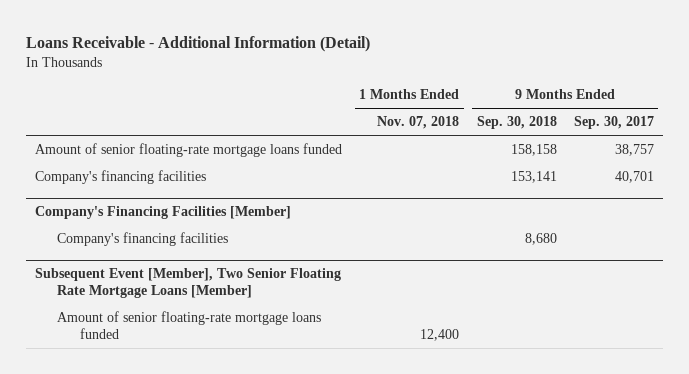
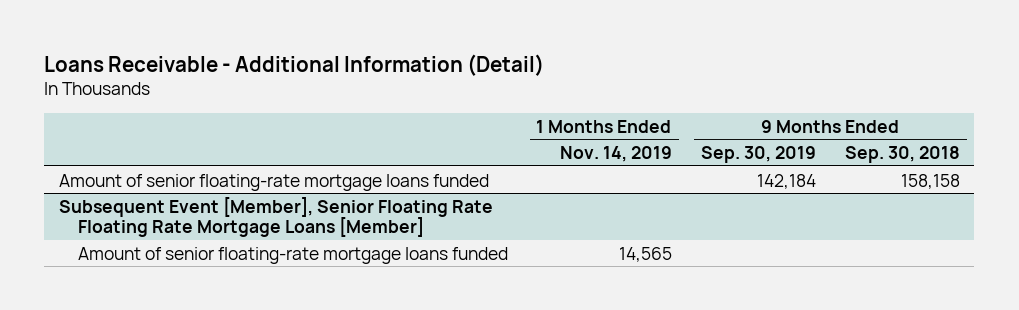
- | 1 Months Ended Nov. 07, 2018 | 9 Months Ended Sep. 30, 2018 | 9 Months Ended Sep. 30, 2017
+ | 1 Months Ended Nov. 14, 2019 | 9 Months Ended Sep. 30, 2019 | 9 Months Ended Sep. 30, 2018
- Company's financing facilities | | 153,141 | 40,701
- Company's Financing Facilities [Member]
- Company's financing facilities | | 8,680 |
- Subsequent Event [Member], Two Senior Floating Rate Mortgage Loans [Member]
+ Subsequent Event [Member], Senior Floating Rate Floating Rate Mortgage Loans [Member]

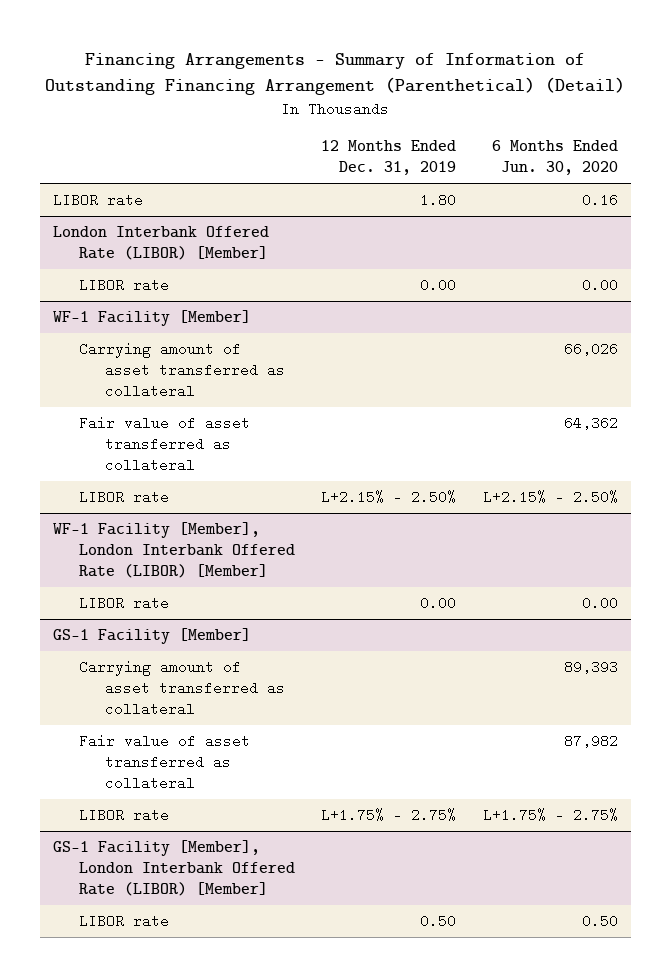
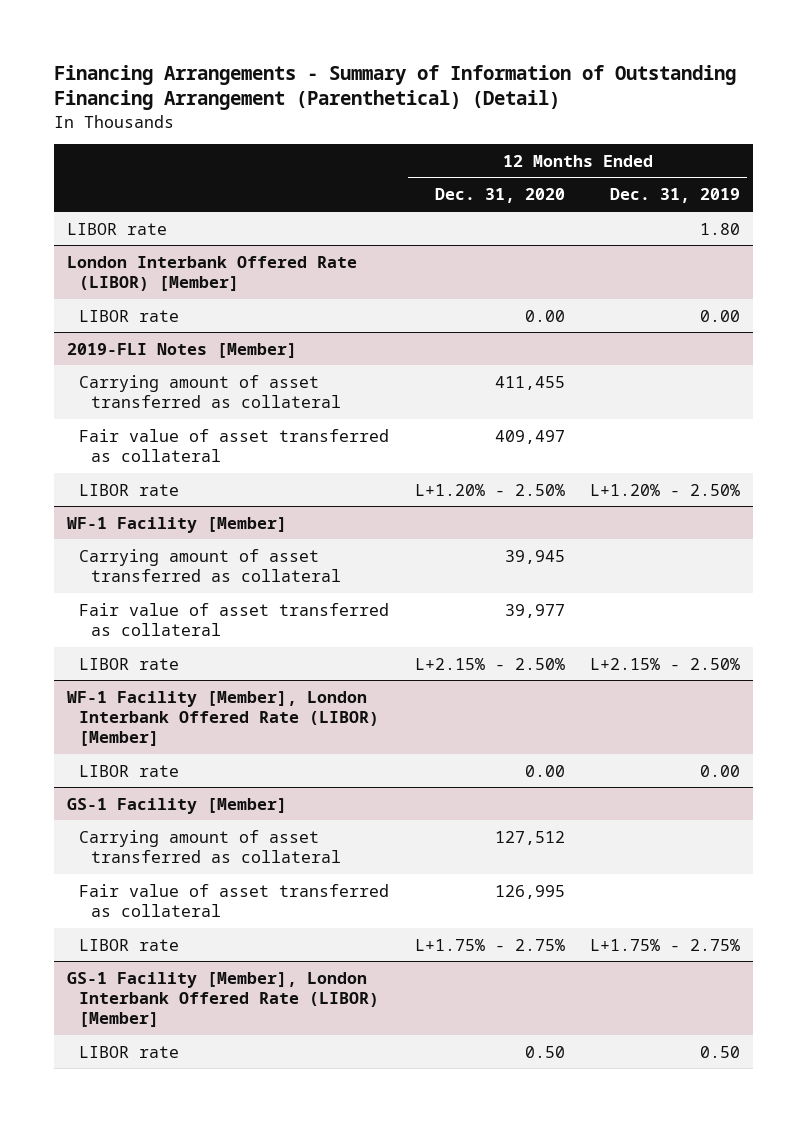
- | 12 Months Ended Dec. 31, 2019 | 6 Months Ended Jun. 30, 2020
+ | 12 Months Ended Dec. 31, 2020 | 12 Months Ended Dec. 31, 2019
+ 2019-FLI Notes [Member]
+ Carrying amount of asset transferred as collateral | 411,455 |
+ Fair value of asset transferred as collateral | 409,497 |
+ LIBOR rate | L+1.20% - 2.50% | L+1.20% - 2.50%

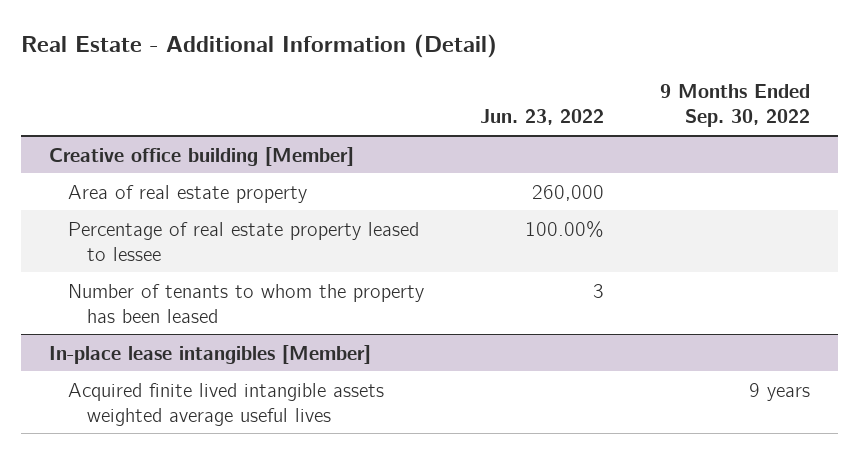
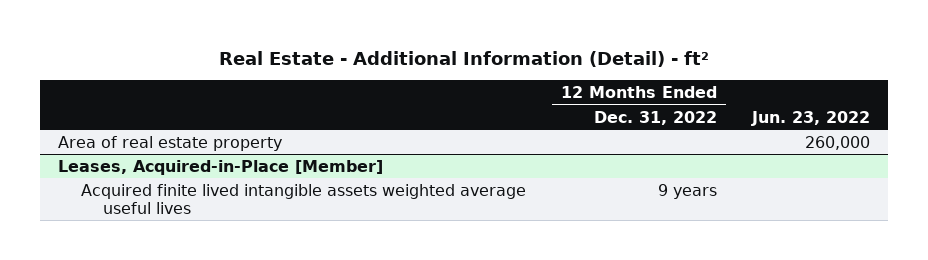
- Real Estate - Additional Information (Detail)
+ Real Estate - Additional Information (Detail) - ft²
- | Jun. 23, 2022 | 9 Months Ended Sep. 30, 2022
+ | 12 Months Ended Dec. 31, 2022 | Jun. 23, 2022
- Creative office building [Member]
- Percentage of real estate property leased to lessee | 100.00% |
- Number of tenants to whom the property has been leased | 3 |
- In-place lease intangibles [Member]
+ Leases, Acquired-in-Place [Member]

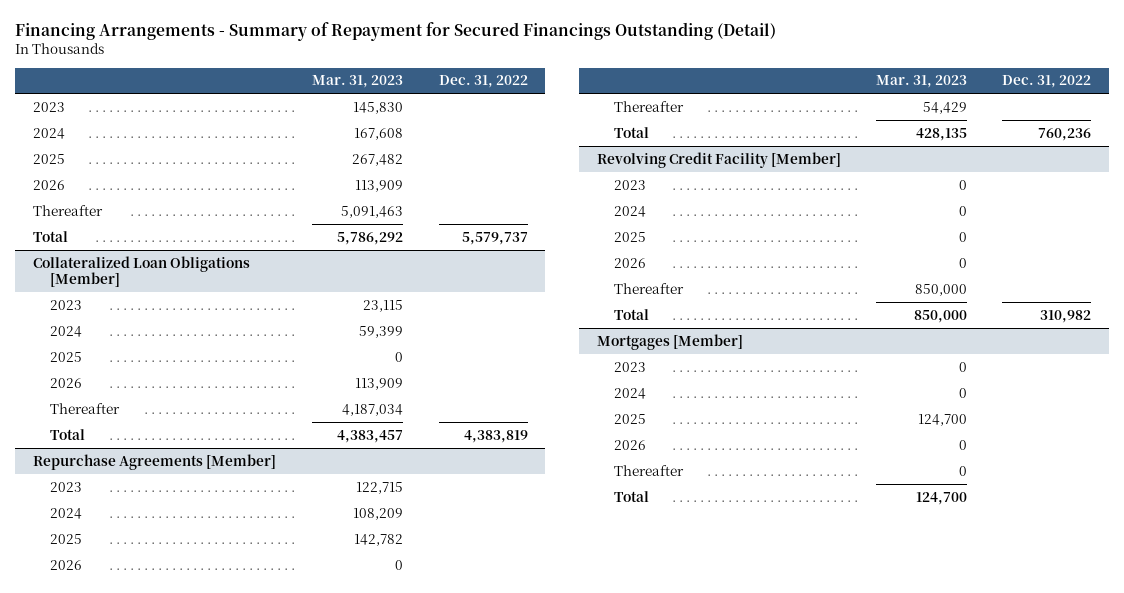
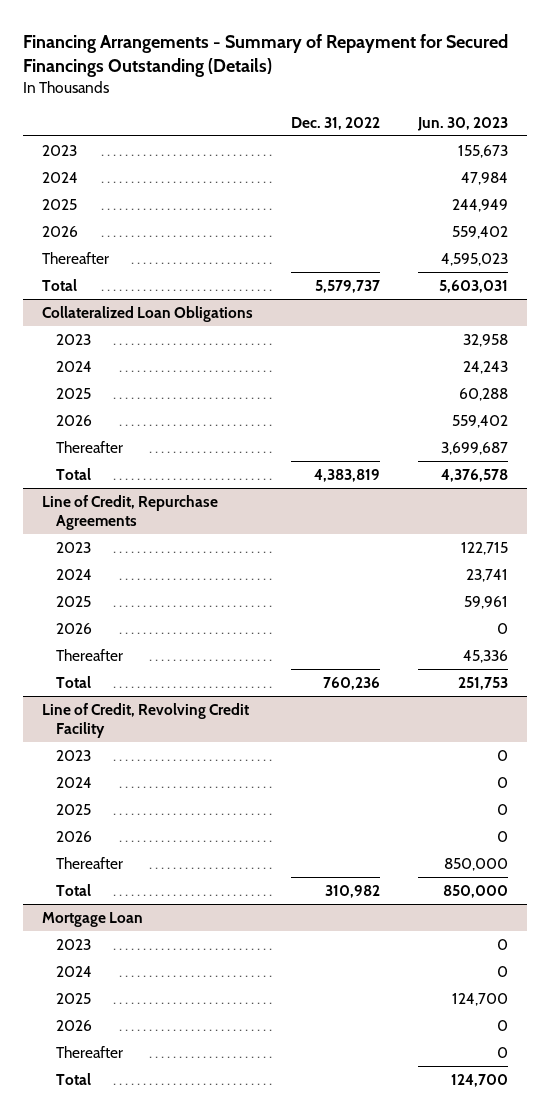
- Financing Arrangements - Summary of Repayment for Secured Financings Outstanding (Detail)
+ Financing Arrangements - Summary of Repayment for Secured Financings Outstanding (Details)
- | Mar. 31, 2023 | Dec. 31, 2022
+ | Dec. 31, 2022 | Jun. 30, 2023
- Collateralized Loan Obligations [Member]
+ Collateralized Loan Obligations
- Repurchase Agreements [Member]
+ Line of Credit, Repurchase Agreements
- Revolving Credit Facility [Member]
+ Line of Credit, Revolving Credit Facility
- Mortgages [Member]
+ Mortgage Loan

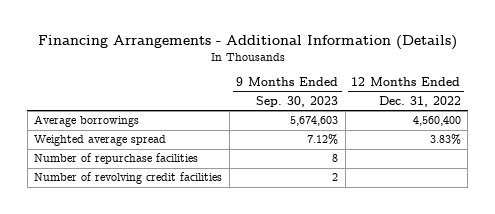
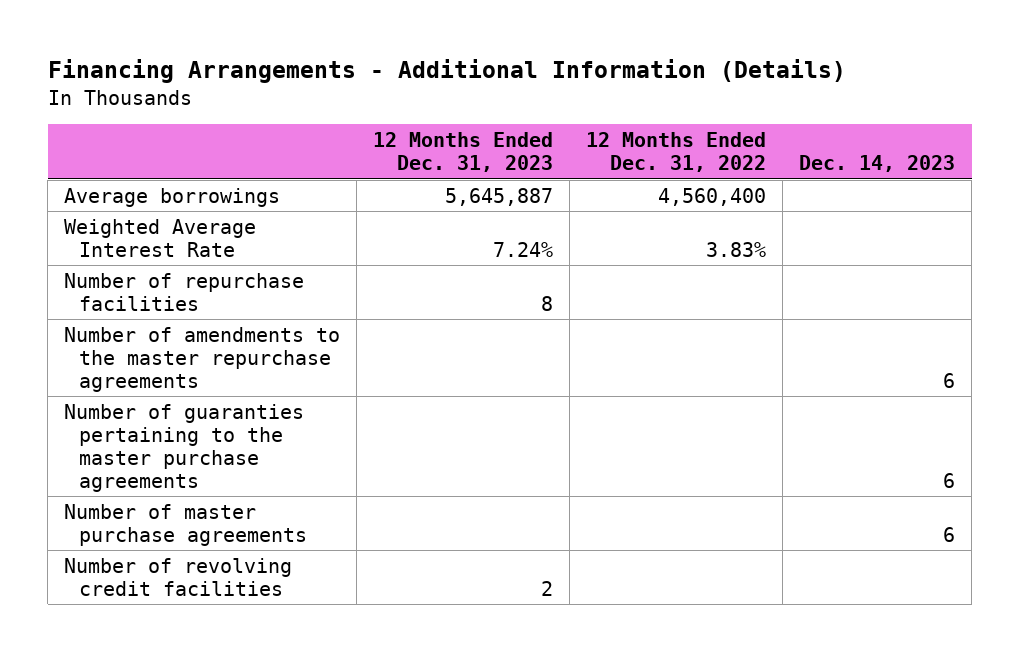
- | 9 Months Ended Sep. 30, 2023 | 12 Months Ended Dec. 31, 2022
+ | 12 Months Ended Dec. 31, 2023 | 12 Months Ended Dec. 31, 2022 | Dec. 14, 2023
- Weighted average spread | 7.12% | 3.83%
+ Weighted Average Interest Rate | 7.24% | 3.83% |
+ Number of amendments to the master repurchase agreements | | | 6
+ Number of guaranties pertaining to the master purchase agreements | | | 6
+ Number of master purchase agreements | | | 6

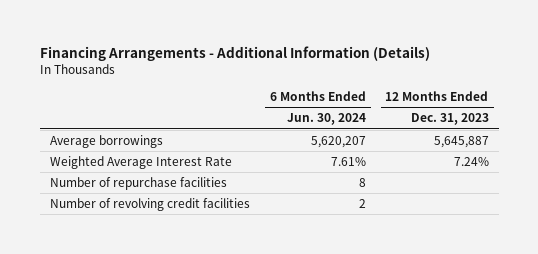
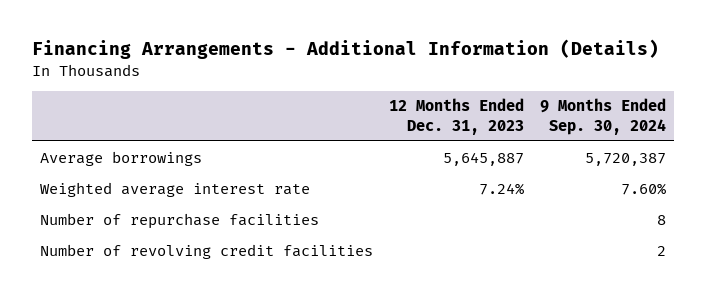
- | 6 Months Ended Jun. 30, 2024 | 12 Months Ended Dec. 31, 2023
+ | 12 Months Ended Dec. 31, 2023 | 9 Months Ended Sep. 30, 2024
- Weighted Average Interest Rate | 7.61% | 7.24%
+ Weighted average interest rate | 7.24% | 7.60%

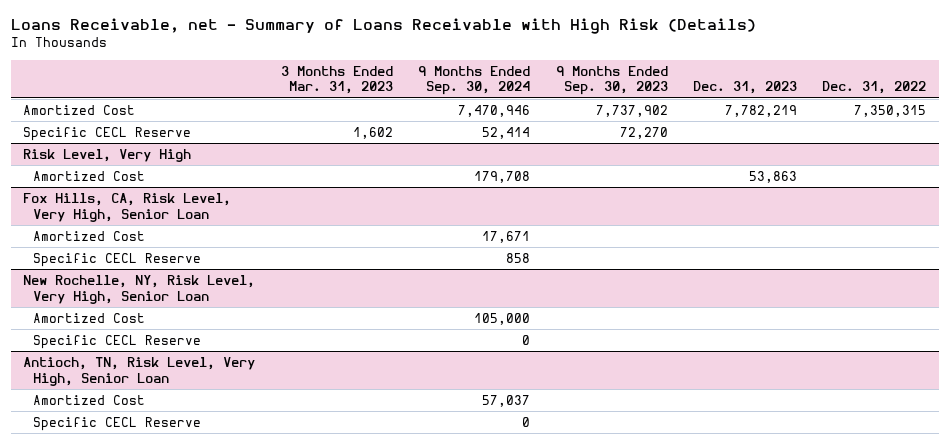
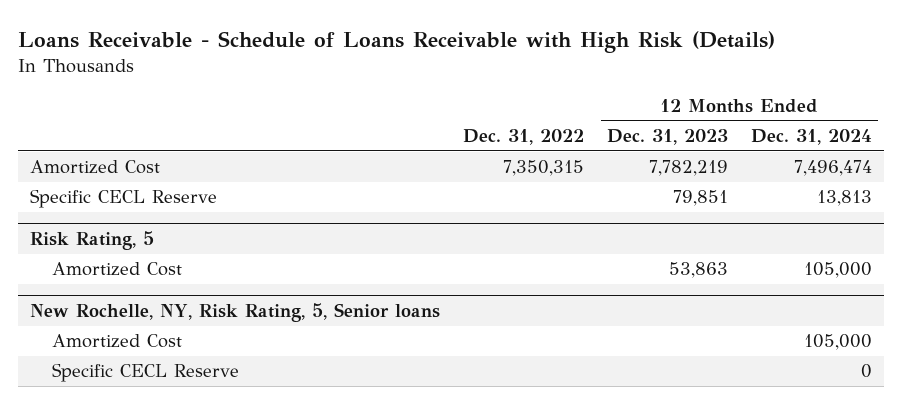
- Loans Receivable, net - Summary of Loans Receivable with High Risk (Details)
+ Loans Receivable - Schedule of Loans Receivable with High Risk (Details)
- | 3 Months Ended Mar. 31, 2023 | 9 Months Ended Sep. 30, 2024 | 9 Months Ended Sep. 30, 2023 | Dec. 31, 2023 | Dec. 31, 2022
+ | Dec. 31, 2022 | 12 Months Ended Dec. 31, 2023 | 12 Months Ended Dec. 31, 2024
- Risk Level, Very High
+ Risk Rating, 5
- Fox Hills, CA, Risk Level, Very High, Senior Loan
- Amortized Cost | | 17,671 | | |
- Specific CECL Reserve | | 858 | | |
- New Rochelle, NY, Risk Level, Very High, Senior Loan
+ New Rochelle, NY, Risk Rating, 5, Senior loans
- Antioch, TN, Risk Level, Very High, Senior Loan
- Amortized Cost | | 57,037 | | |
- Specific CECL Reserve | | 0 | | |

